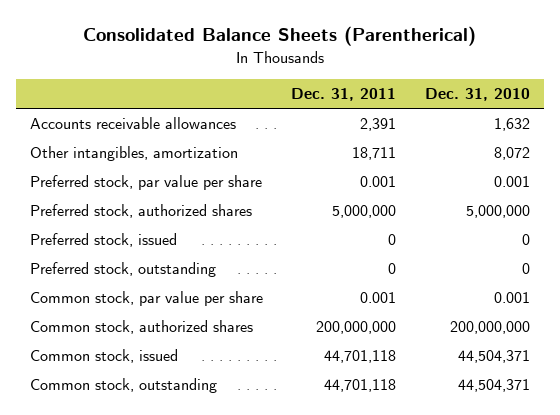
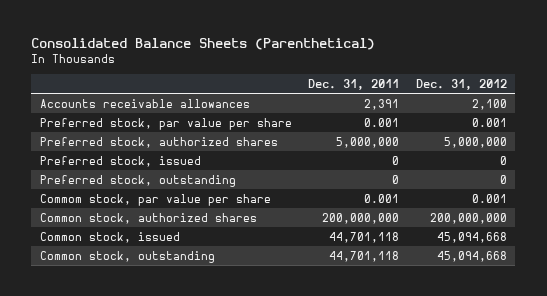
- Consolidated Balance Sheets (Parentherical)
+ Consolidated Balance Sheets (Parenthetical)
- | Dec. 31, 2011 | Dec. 31, 2010
+ | Dec. 31, 2011 | Dec. 31, 2012
- Other intangibles, amortization | 18,711 | 8,072
- Common stock, par value per share | 0.001 | 0.001
+ Commom stock, par value per share | 0.001 | 0.001

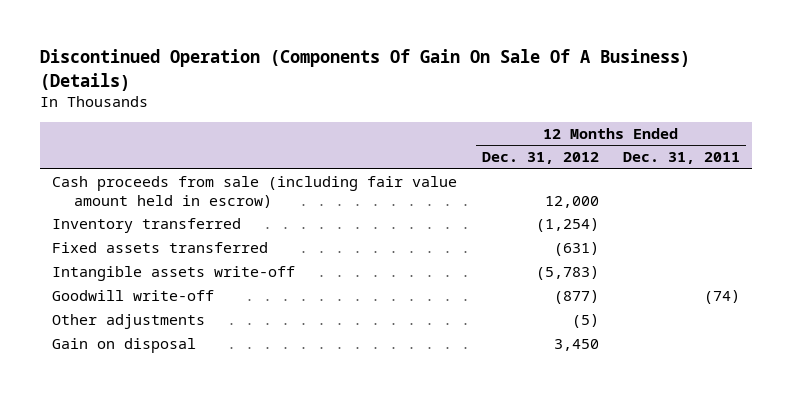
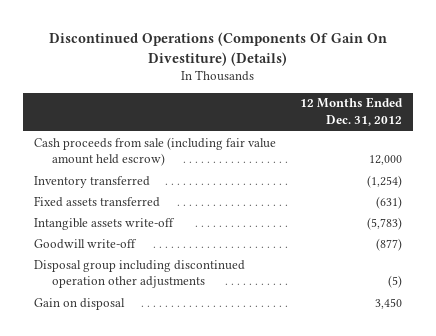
- Discontinued Operation (Components Of Gain On Sale Of A Business) (Details)
+ Discontinued Operations (Components Of Gain On Divestiture) (Details)
- | 12 Months Ended Dec. 31, 2012 | 12 Months Ended Dec. 31, 2011
+ | 12 Months Ended Dec. 31, 2012
- Cash proceeds from sale (including fair value amount held in escrow) | 12,000 |
+ Cash proceeds from sale (including fair value amount held escrow) | 12,000
- Other adjustments | (5) |
+ Disposal group including discontinued operation other adjustments | (5)

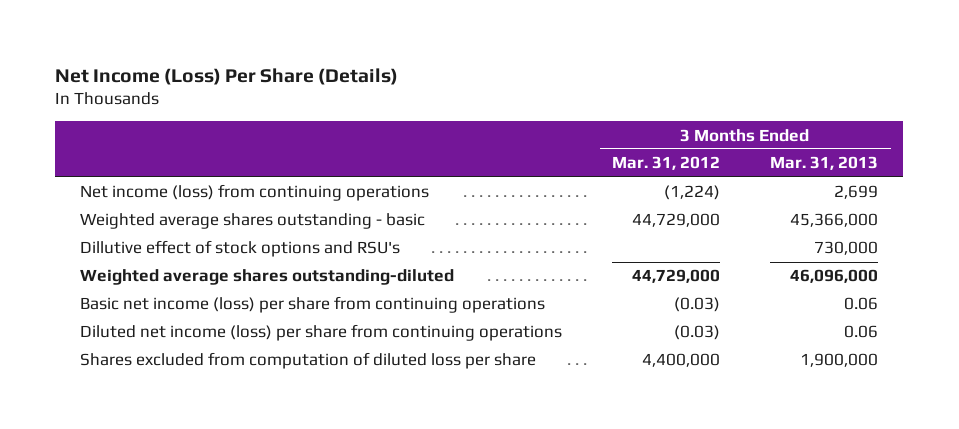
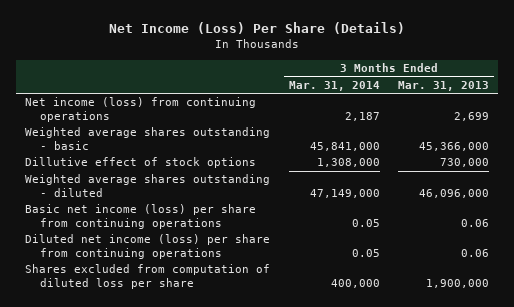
- | 3 Months Ended Mar. 31, 2012 | 3 Months Ended Mar. 31, 2013
+ | 3 Months Ended Mar. 31, 2014 | 3 Months Ended Mar. 31, 2013
- Dillutive effect of stock options and RSU's | | 730,000
- Weighted average shares outstanding-diluted | 44,729,000 | 46,096,000
+ Dillutive effect of stock options | 1,308,000 | 730,000
+ Weighted average shares outstanding - diluted | 47,149,000 | 46,096,000

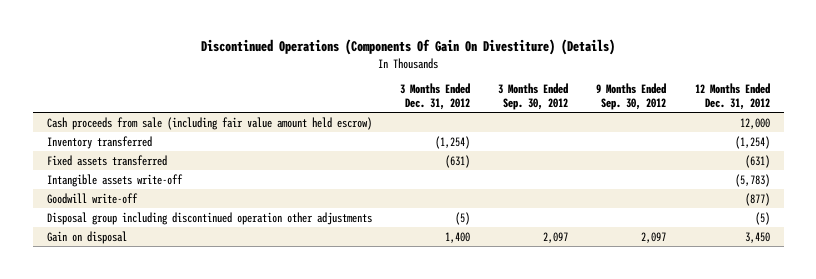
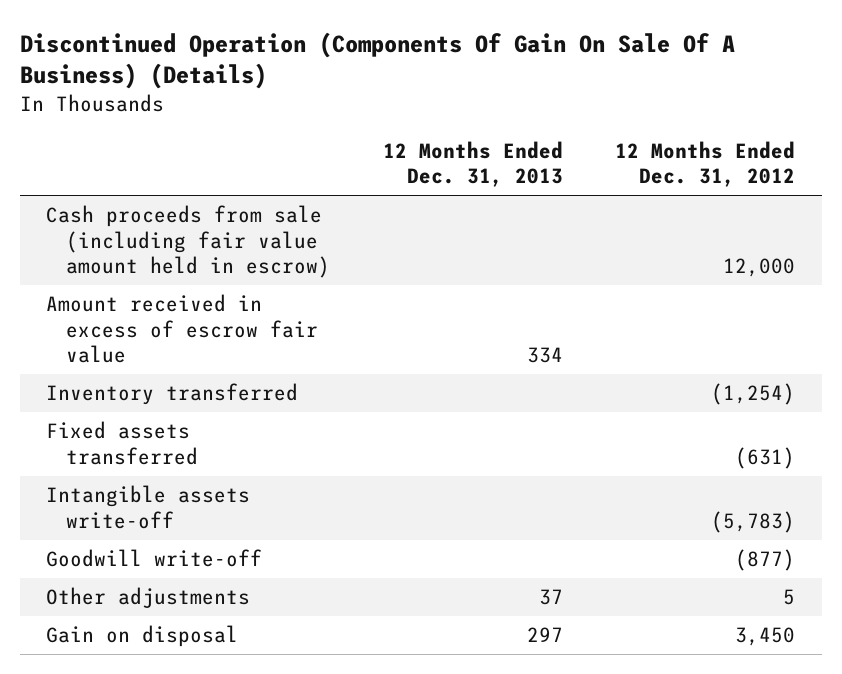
- Discontinued Operations (Components Of Gain On Divestiture) (Details)
+ Discontinued Operation (Components Of Gain On Sale Of A Business) (Details)
- | 3 Months Ended Dec. 31, 2012 | 3 Months Ended Sep. 30, 2012 | 9 Months Ended Sep. 30, 2012 | 12 Months Ended Dec. 31, 2012
+ | 12 Months Ended Dec. 31, 2013 | 12 Months Ended Dec. 31, 2012
- Cash proceeds from sale (including fair value amount held escrow) | | | | 12,000
+ Cash proceeds from sale (including fair value amount held in escrow) | | 12,000
+ Amount received in excess of escrow fair value | 334 |
- Disposal group including discontinued operation other adjustments | (5) | | | (5)
+ Other adjustments | 37 | 5

